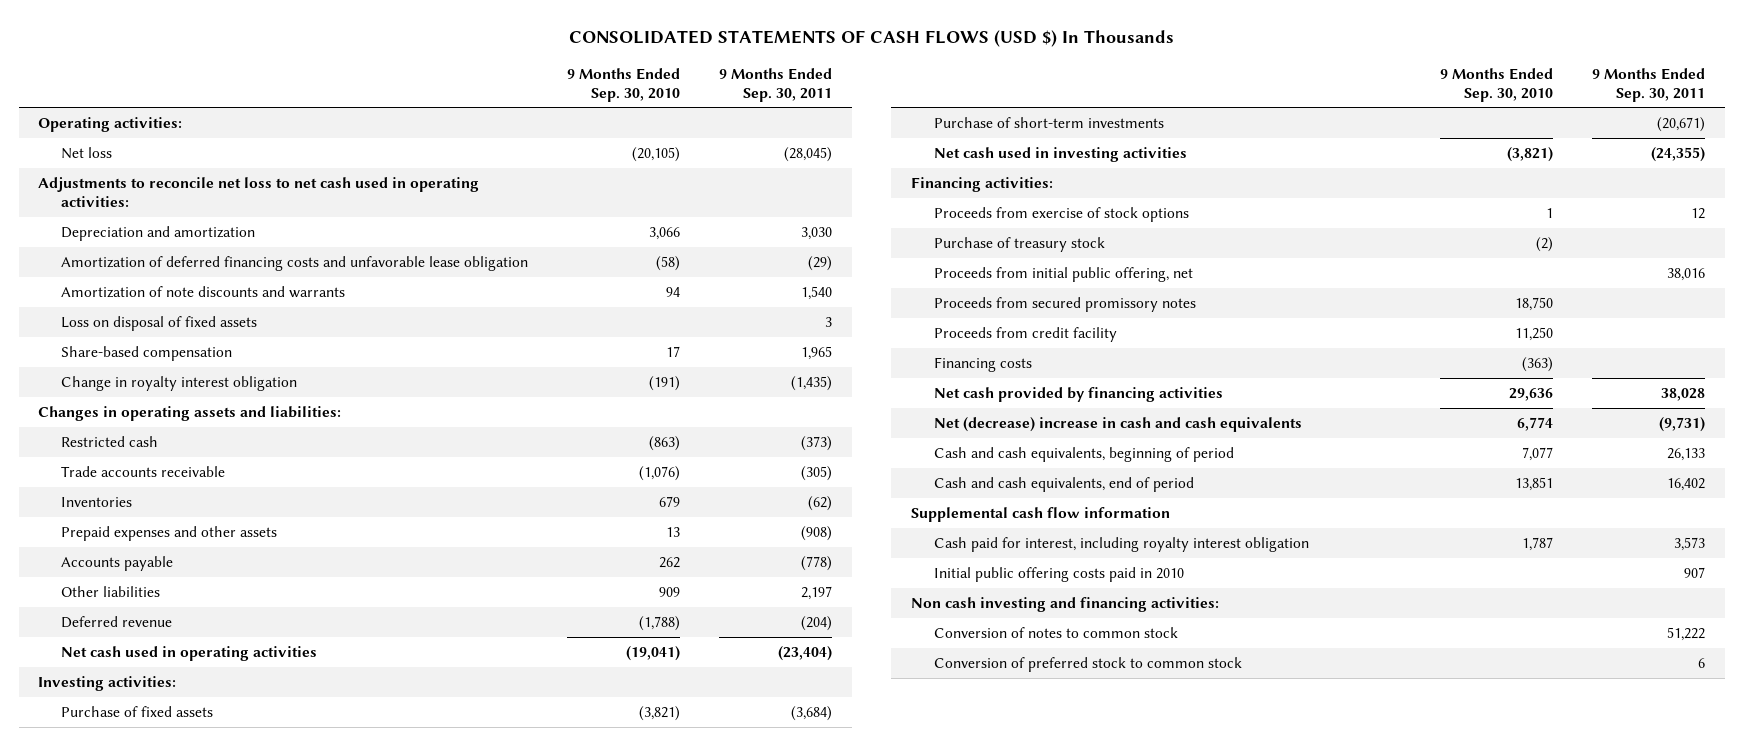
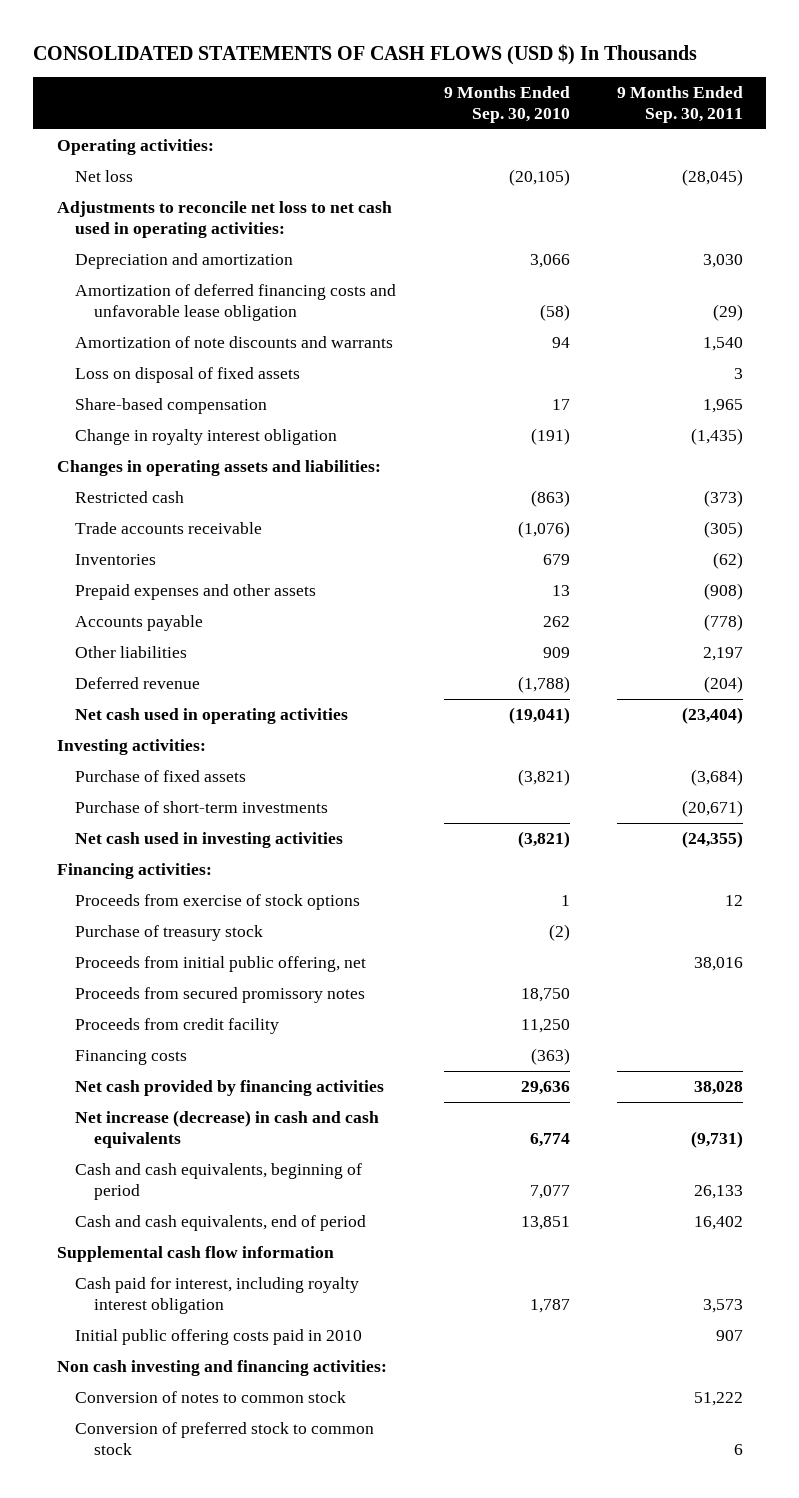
- Net (decrease) increase in cash and cash equivalents | 6,774 | (9,731)
+ Net increase (decrease) in cash and cash equivalents | 6,774 | (9,731)

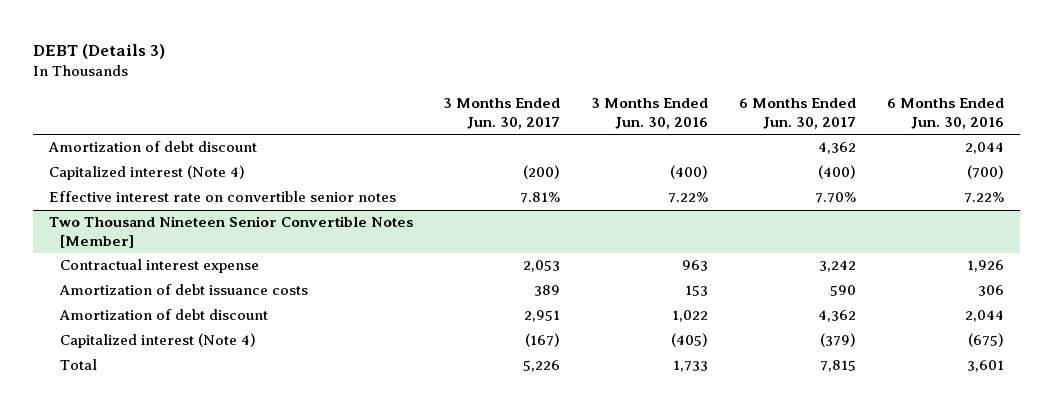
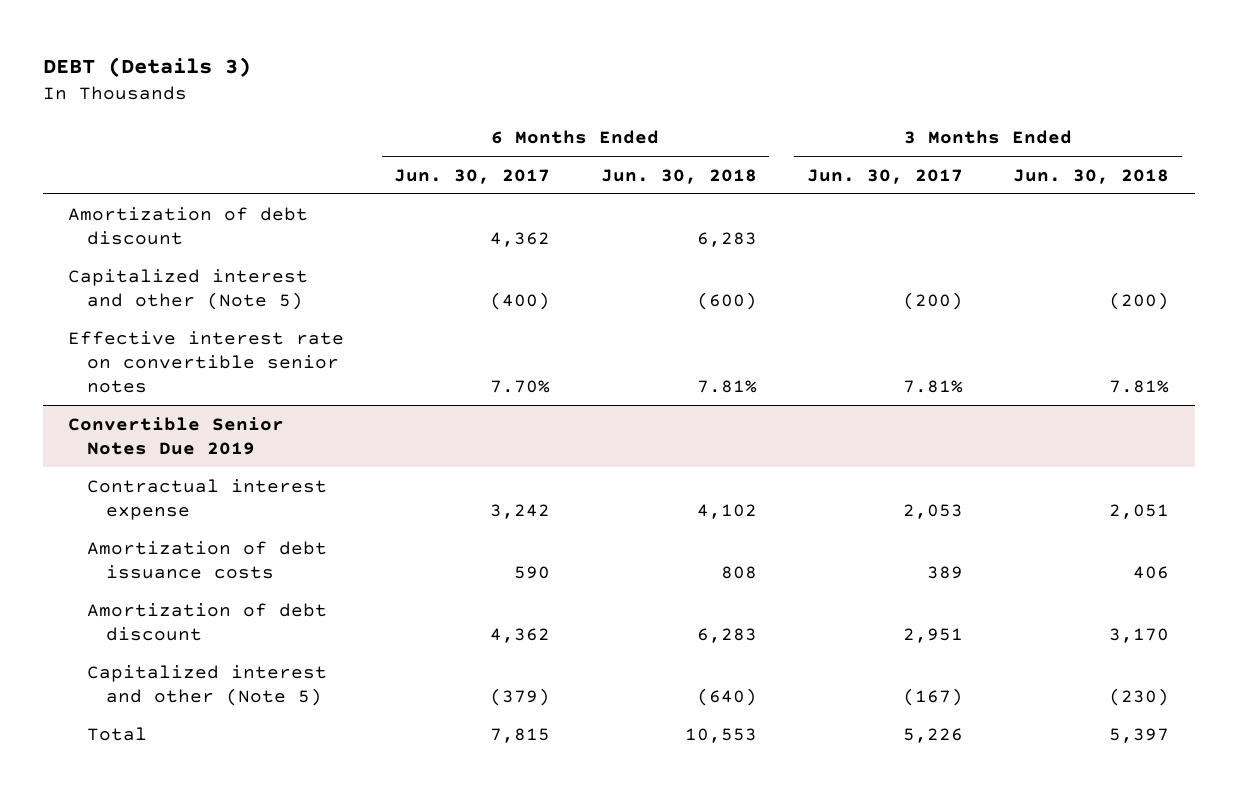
- | 3 Months Ended Jun. 30, 2017 | 3 Months Ended Jun. 30, 2016 | 6 Months Ended Jun. 30, 2017 | 6 Months Ended Jun. 30, 2016
+ | 6 Months Ended Jun. 30, 2017 | 6 Months Ended Jun. 30, 2018 | 3 Months Ended Jun. 30, 2017 | 3 Months Ended Jun. 30, 2018
- Capitalized interest (Note 4) | (200) | (400) | (400) | (700)
+ Capitalized interest and other (Note 5) | (400) | (600) | (200) | (200)
- Two Thousand Nineteen Senior Convertible Notes [Member]
+ Convertible Senior Notes Due 2019
- Capitalized interest (Note 4) | (167) | (405) | (379) | (675)
+ Capitalized interest and other (Note 5) | (379) | (640) | (167) | (230)

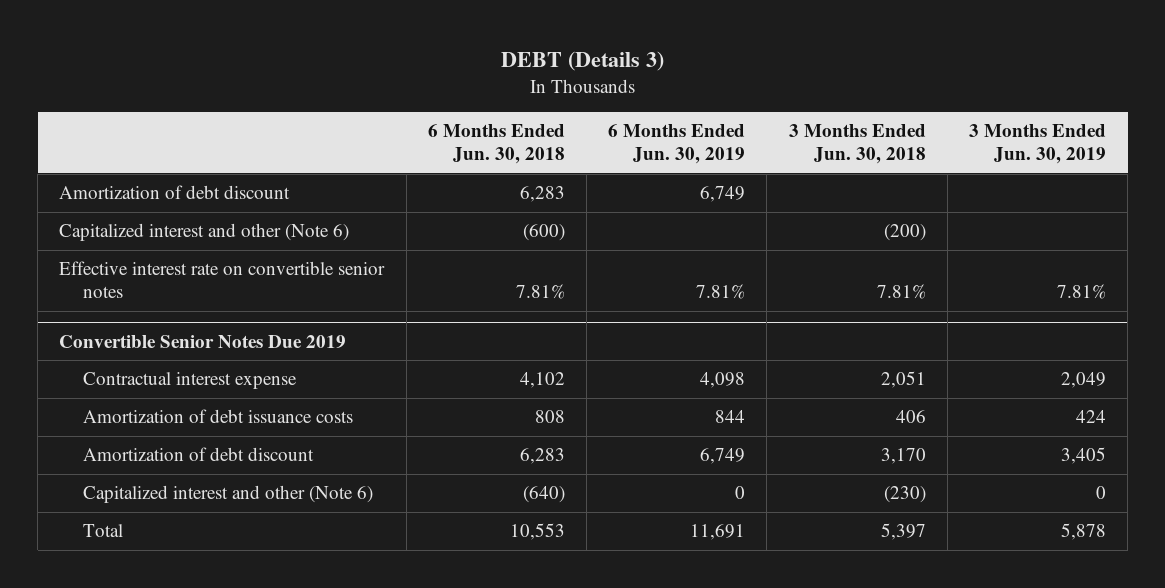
- | 6 Months Ended Jun. 30, 2017 | 6 Months Ended Jun. 30, 2018 | 3 Months Ended Jun. 30, 2017 | 3 Months Ended Jun. 30, 2018
+ | 6 Months Ended Jun. 30, 2018 | 6 Months Ended Jun. 30, 2019 | 3 Months Ended Jun. 30, 2018 | 3 Months Ended Jun. 30, 2019
- Capitalized interest and other (Note 5) | (400) | (600) | (200) | (200)
+ Capitalized interest and other (Note 6) | (600) | | (200) |
@ Convertible Senior Notes Due 2019
- Capitalized interest and other (Note 5) | (379) | (640) | (167) | (230)
+ Capitalized interest and other (Note 6) | (640) | 0 | (230) | 0

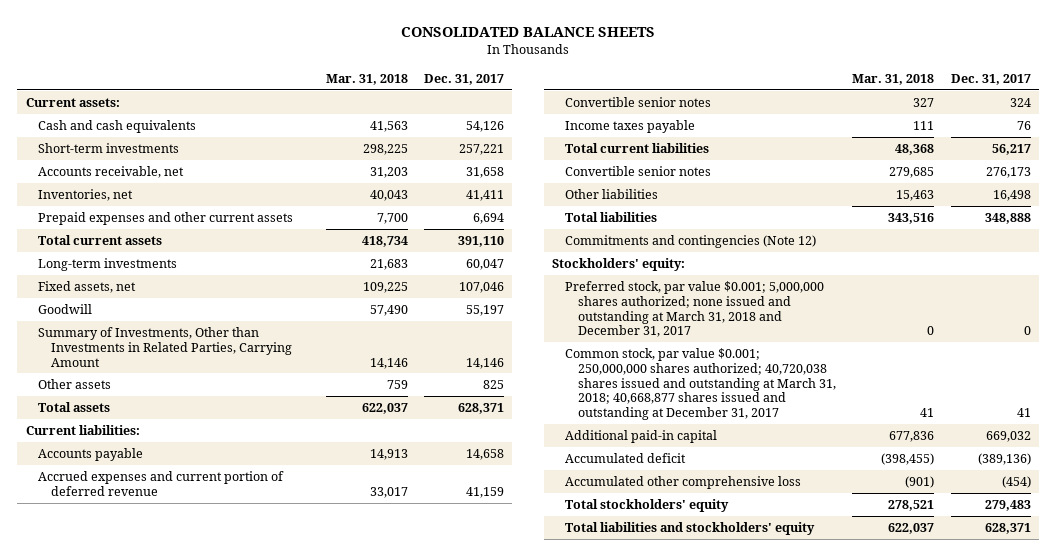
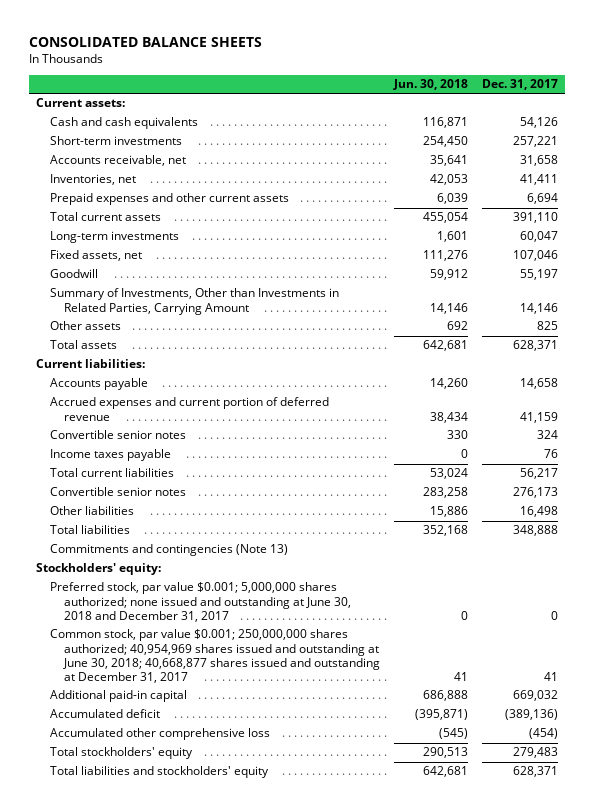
- | Mar. 31, 2018 | Dec. 31, 2017
+ | Jun. 30, 2018 | Dec. 31, 2017
- Commitments and contingencies (Note 12)
+ Commitments and contingencies (Note 13)
- Preferred stock, par value $0.001; 5,000,000 shares authorized; none issued and outstanding at March 31, 2018 and December 31, 2017 | 0 | 0
- Common stock, par value $0.001; 250,000,000 shares authorized; 40,720,038 shares issued and outstanding at March 31, 2018; 40,668,877 shares issued and outstanding at December 31, 2017 | 41 | 41
+ Preferred stock, par value $0.001; 5,000,000 shares authorized; none issued and outstanding at June 30, 2018 and December 31, 2017 | 0 | 0
+ Common stock, par value $0.001; 250,000,000 shares authorized; 40,954,969 shares issued and outstanding at June 30, 2018; 40,668,877 shares issued and outstanding at December 31, 2017 | 41 | 41

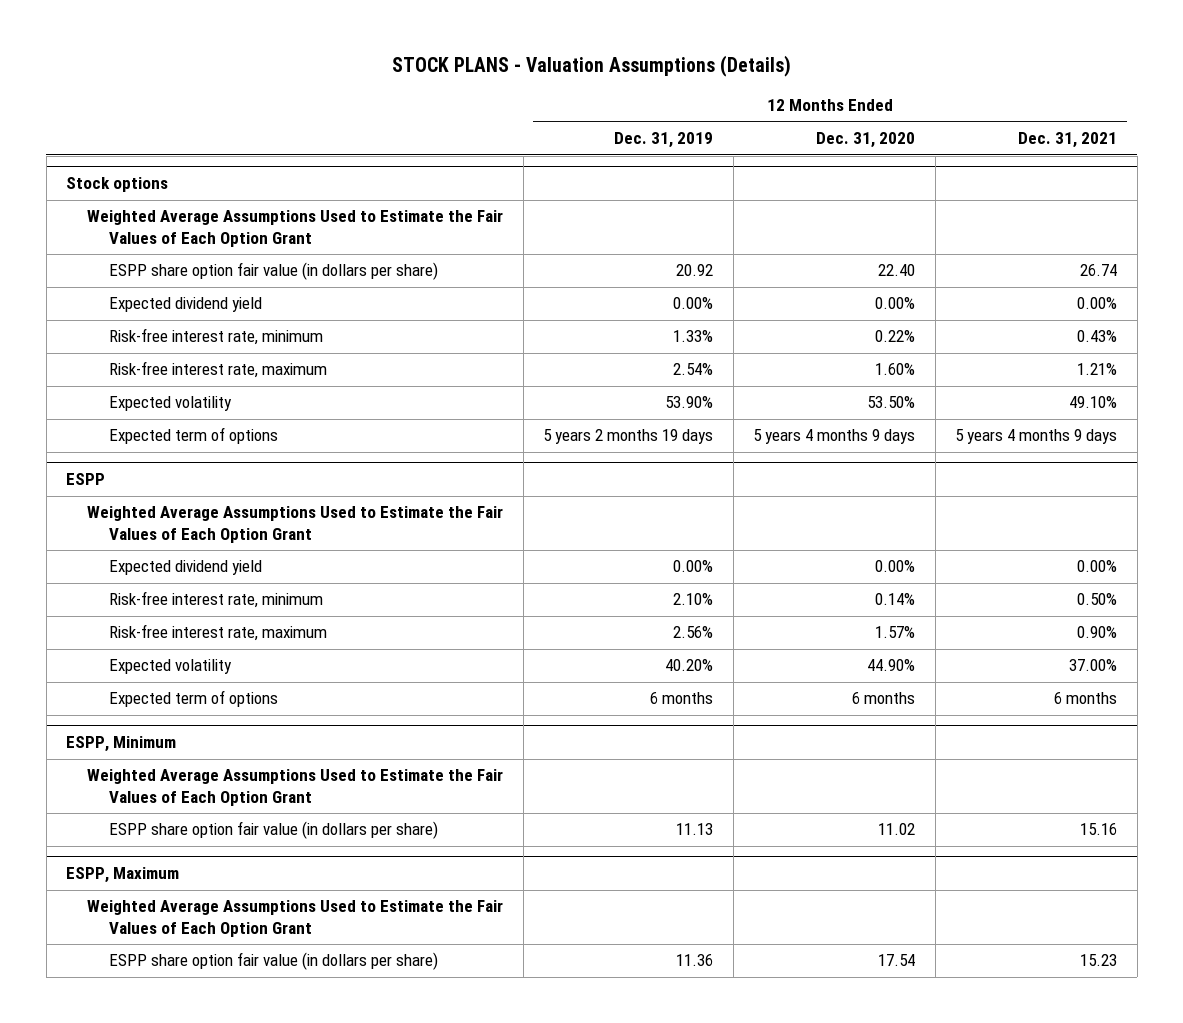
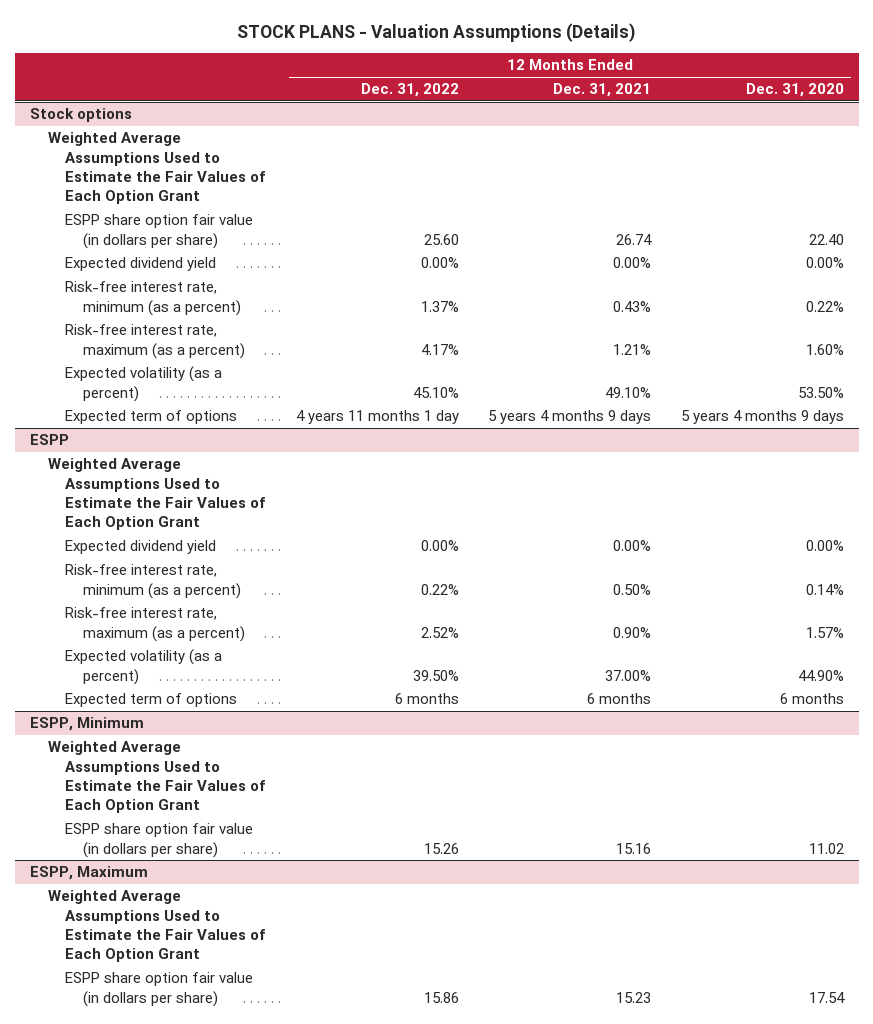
- | 12 Months Ended Dec. 31, 2019 | 12 Months Ended Dec. 31, 2020 | 12 Months Ended Dec. 31, 2021
+ | 12 Months Ended Dec. 31, 2022 | 12 Months Ended Dec. 31, 2021 | 12 Months Ended Dec. 31, 2020
@ Stock options
- Risk-free interest rate, minimum | 1.33% | 0.22% | 0.43%
- Risk-free interest rate, maximum | 2.54% | 1.60% | 1.21%
- Expected volatility | 53.90% | 53.50% | 49.10%
+ Risk-free interest rate, minimum (as a percent) | 1.37% | 0.43% | 0.22%
+ Risk-free interest rate, maximum (as a percent) | 4.17% | 1.21% | 1.60%
+ Expected volatility (as a percent) | 45.10% | 49.10% | 53.50%
@ ESPP
- Risk-free interest rate, minimum | 2.10% | 0.14% | 0.50%
- Risk-free interest rate, maximum | 2.56% | 1.57% | 0.90%
- Expected volatility | 40.20% | 44.90% | 37.00%
+ Risk-free interest rate, minimum (as a percent) | 0.22% | 0.50% | 0.14%
+ Risk-free interest rate, maximum (as a percent) | 2.52% | 0.90% | 1.57%
+ Expected volatility (as a percent) | 39.50% | 37.00% | 44.90%

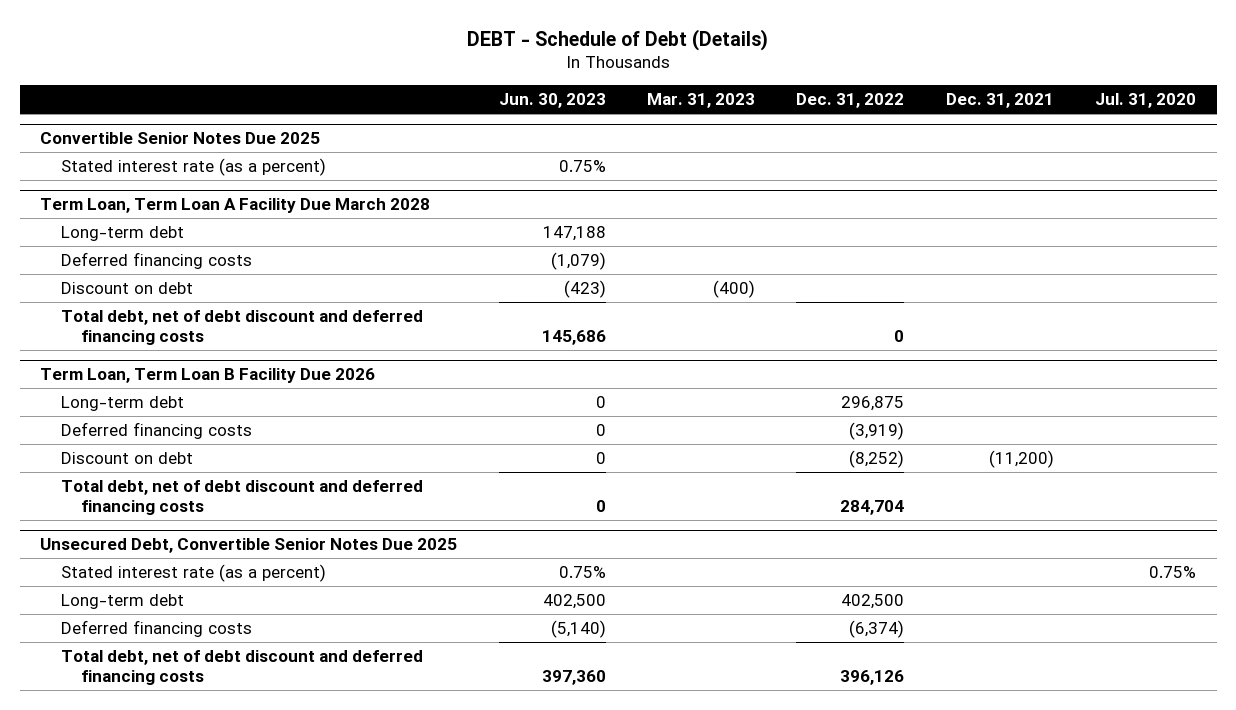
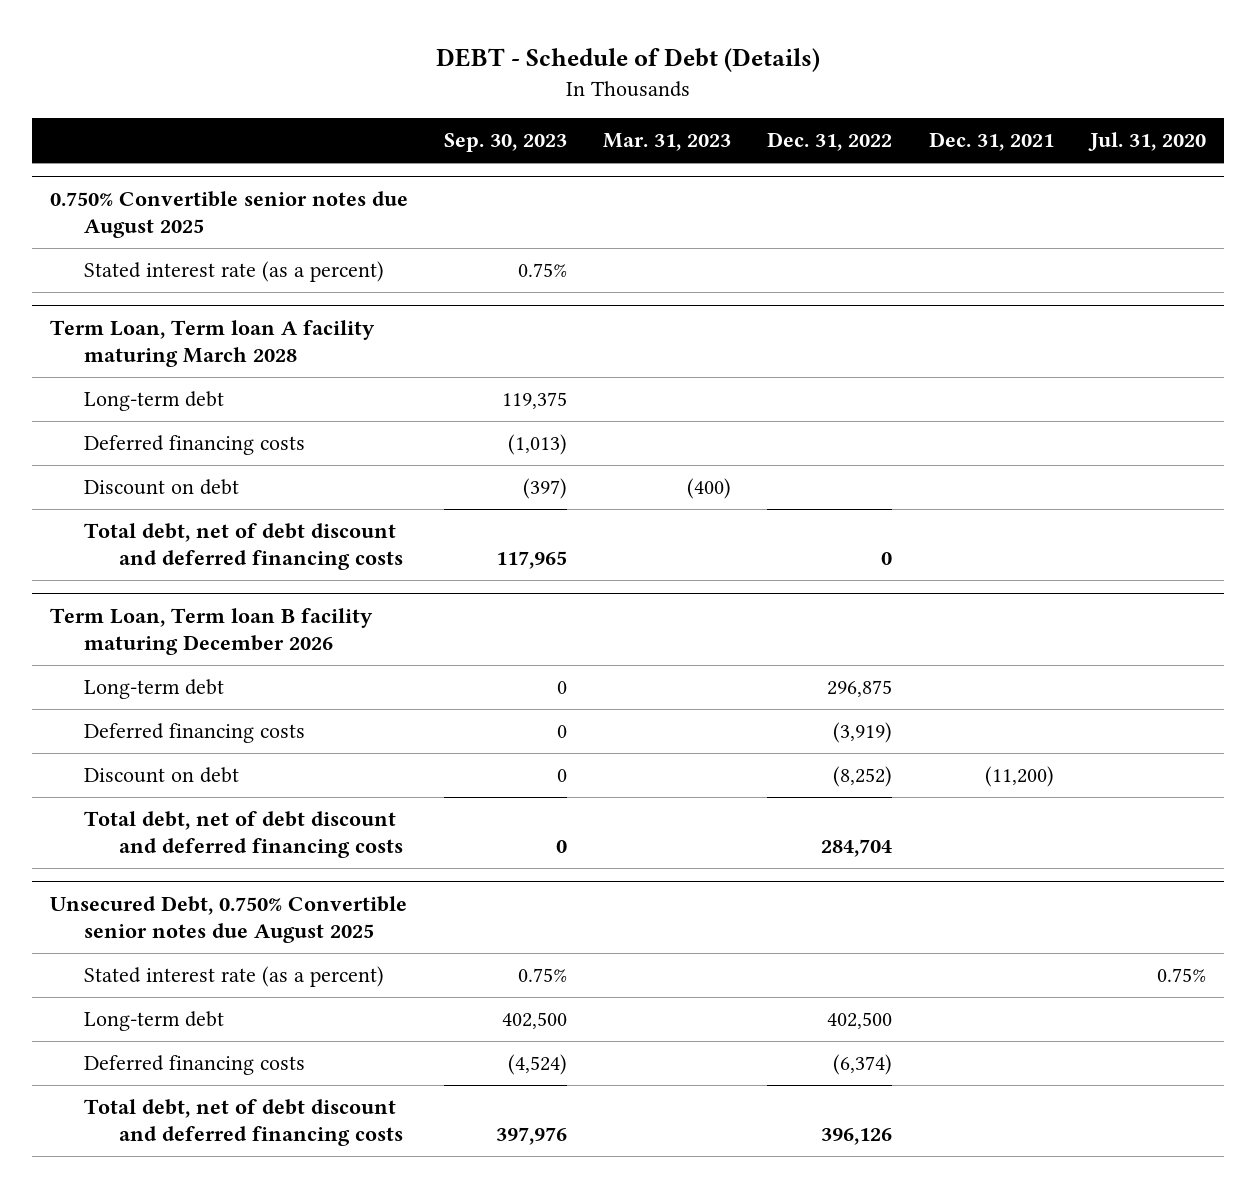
- | Jun. 30, 2023 | Mar. 31, 2023 | Dec. 31, 2022 | Dec. 31, 2021 | Jul. 31, 2020
+ | Sep. 30, 2023 | Mar. 31, 2023 | Dec. 31, 2022 | Dec. 31, 2021 | Jul. 31, 2020
- Convertible Senior Notes Due 2025
+ 0.750% Convertible senior notes due August 2025
- Term Loan, Term Loan A Facility Due March 2028
+ Term Loan, Term loan A facility maturing March 2028
- Term Loan, Term Loan B Facility Due 2026
+ Term Loan, Term loan B facility maturing December 2026
- Unsecured Debt, Convertible Senior Notes Due 2025
+ Unsecured Debt, 0.750% Convertible senior notes due August 2025

